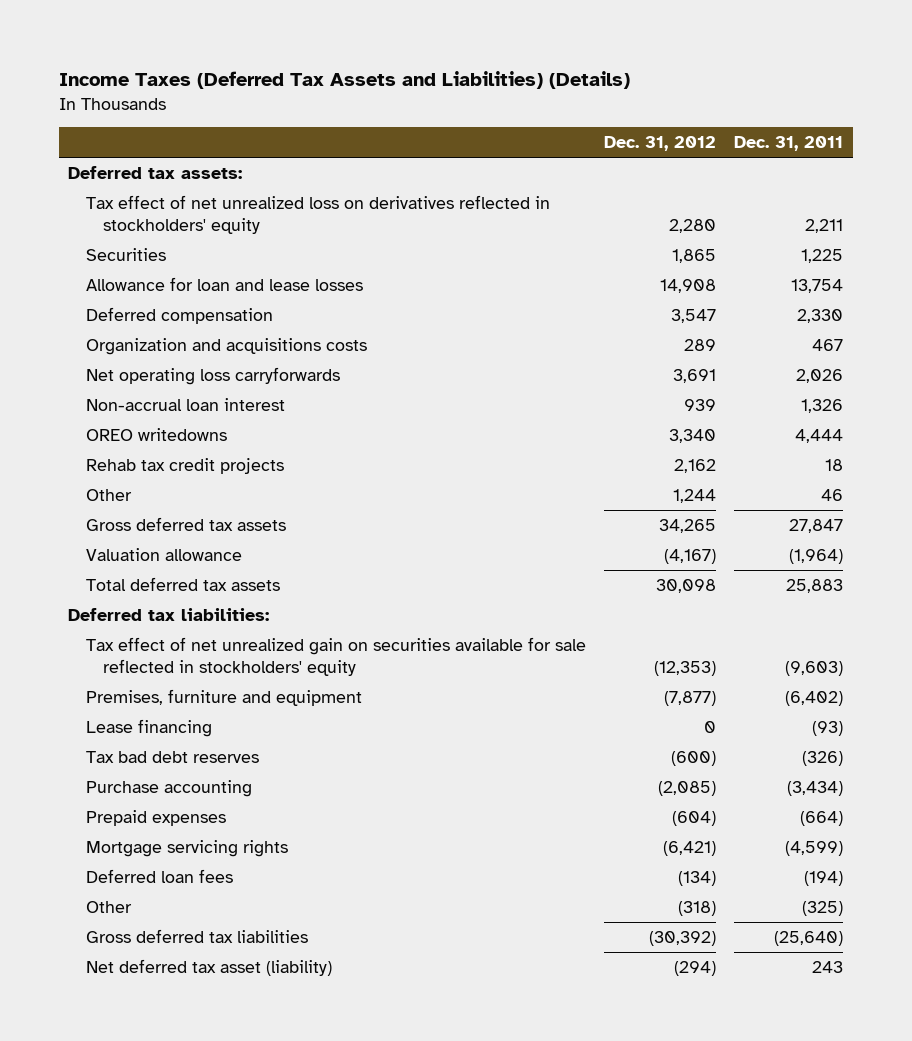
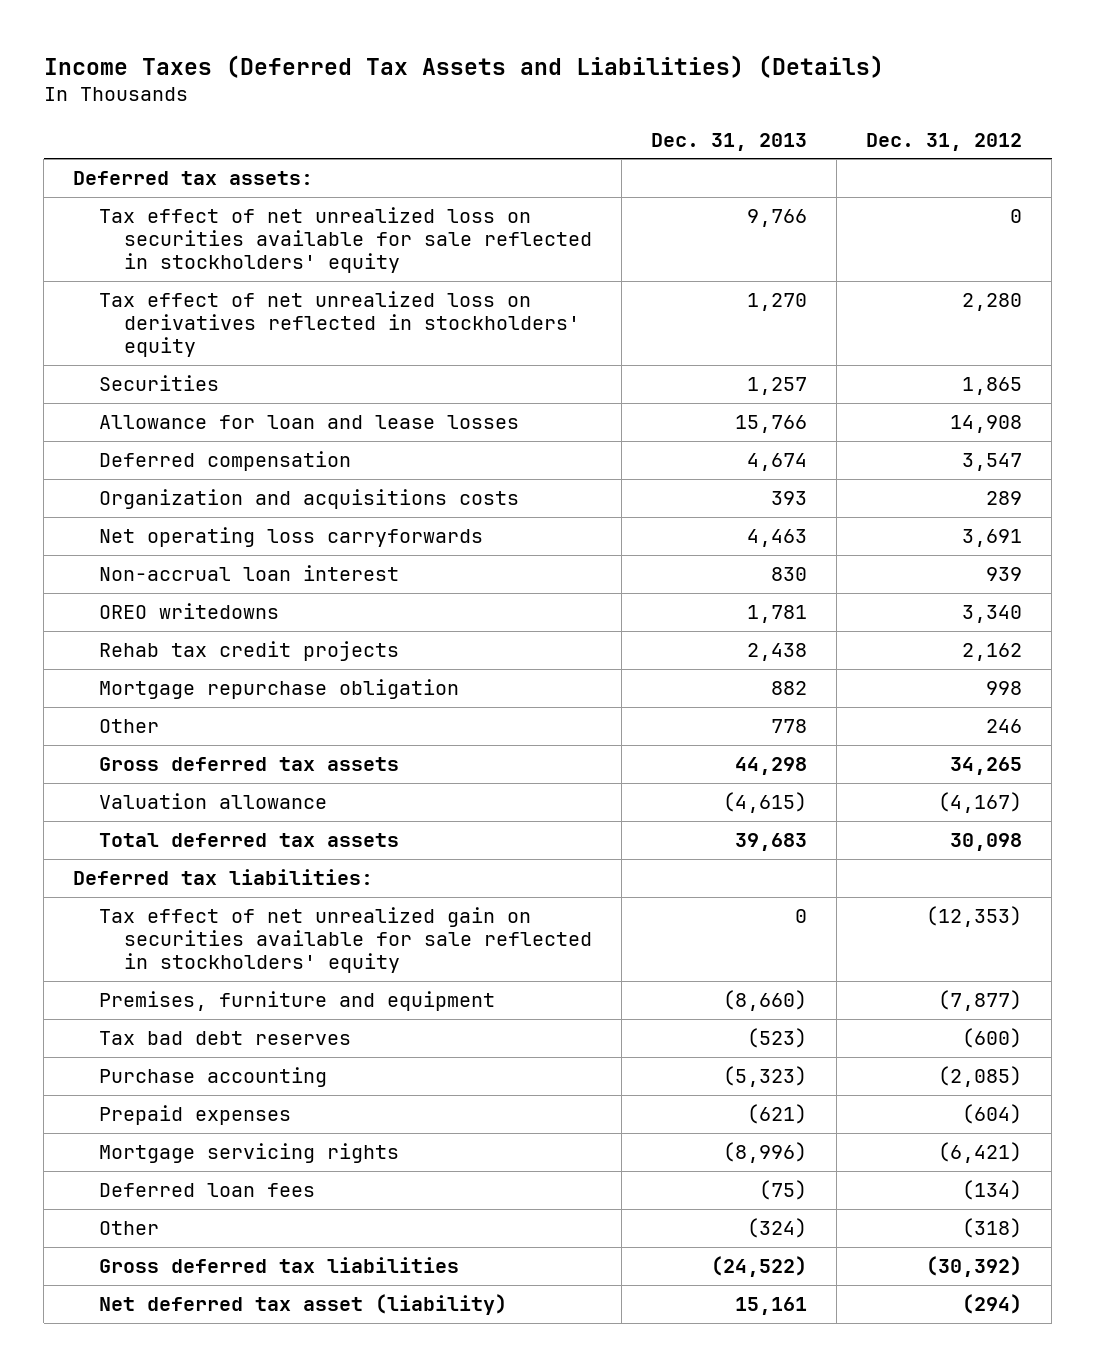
- | Dec. 31, 2012 | Dec. 31, 2011
+ | Dec. 31, 2013 | Dec. 31, 2012
+ Tax effect of net unrealized loss on securities available for sale reflected in stockholders' equity | 9,766 | 0
- Other | 1,244 | 46
+ Mortgage repurchase obligation | 882 | 998
+ Other | 778 | 246
- Lease financing | 0 | (93)

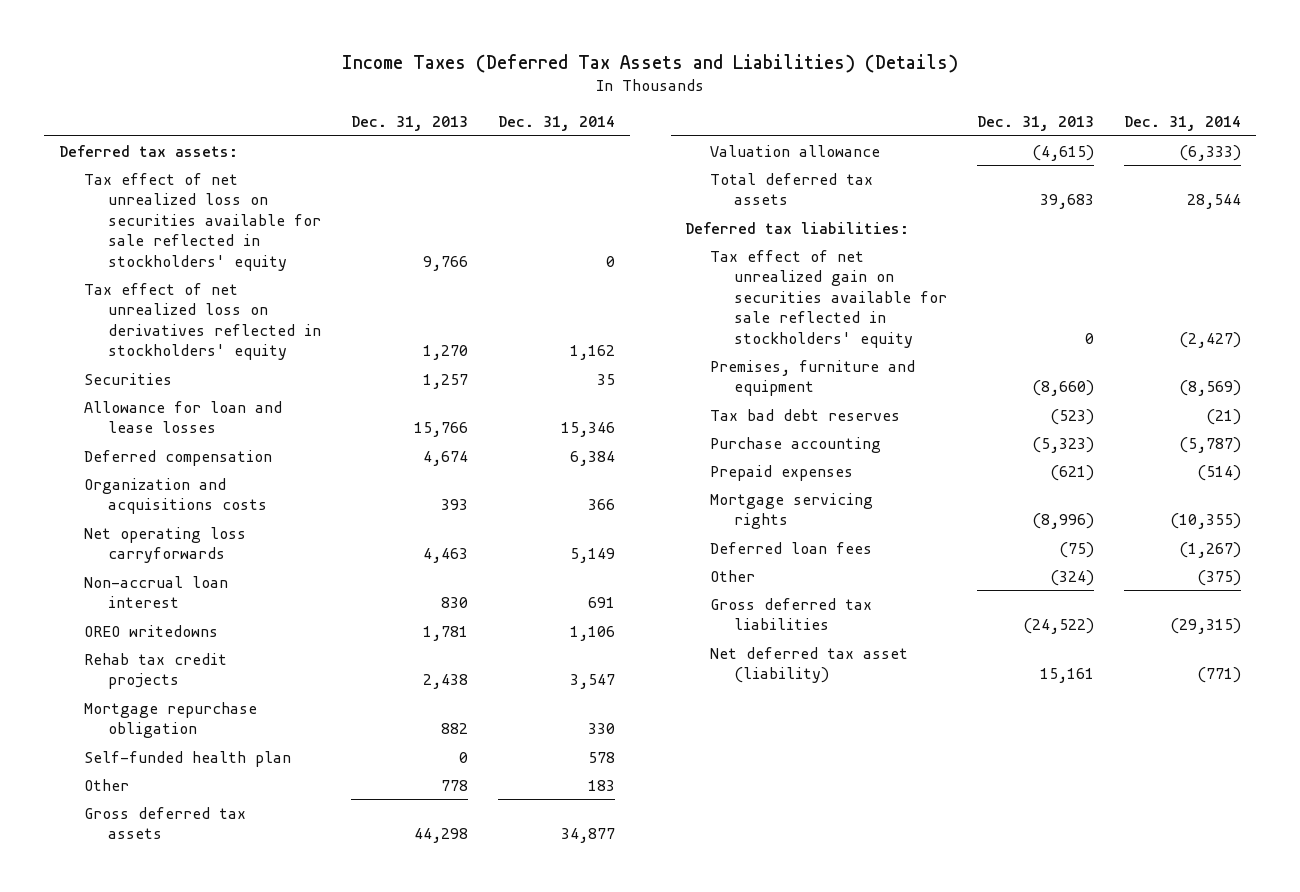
- | Dec. 31, 2013 | Dec. 31, 2012
+ | Dec. 31, 2013 | Dec. 31, 2014
+ Self-funded health plan | 0 | 578

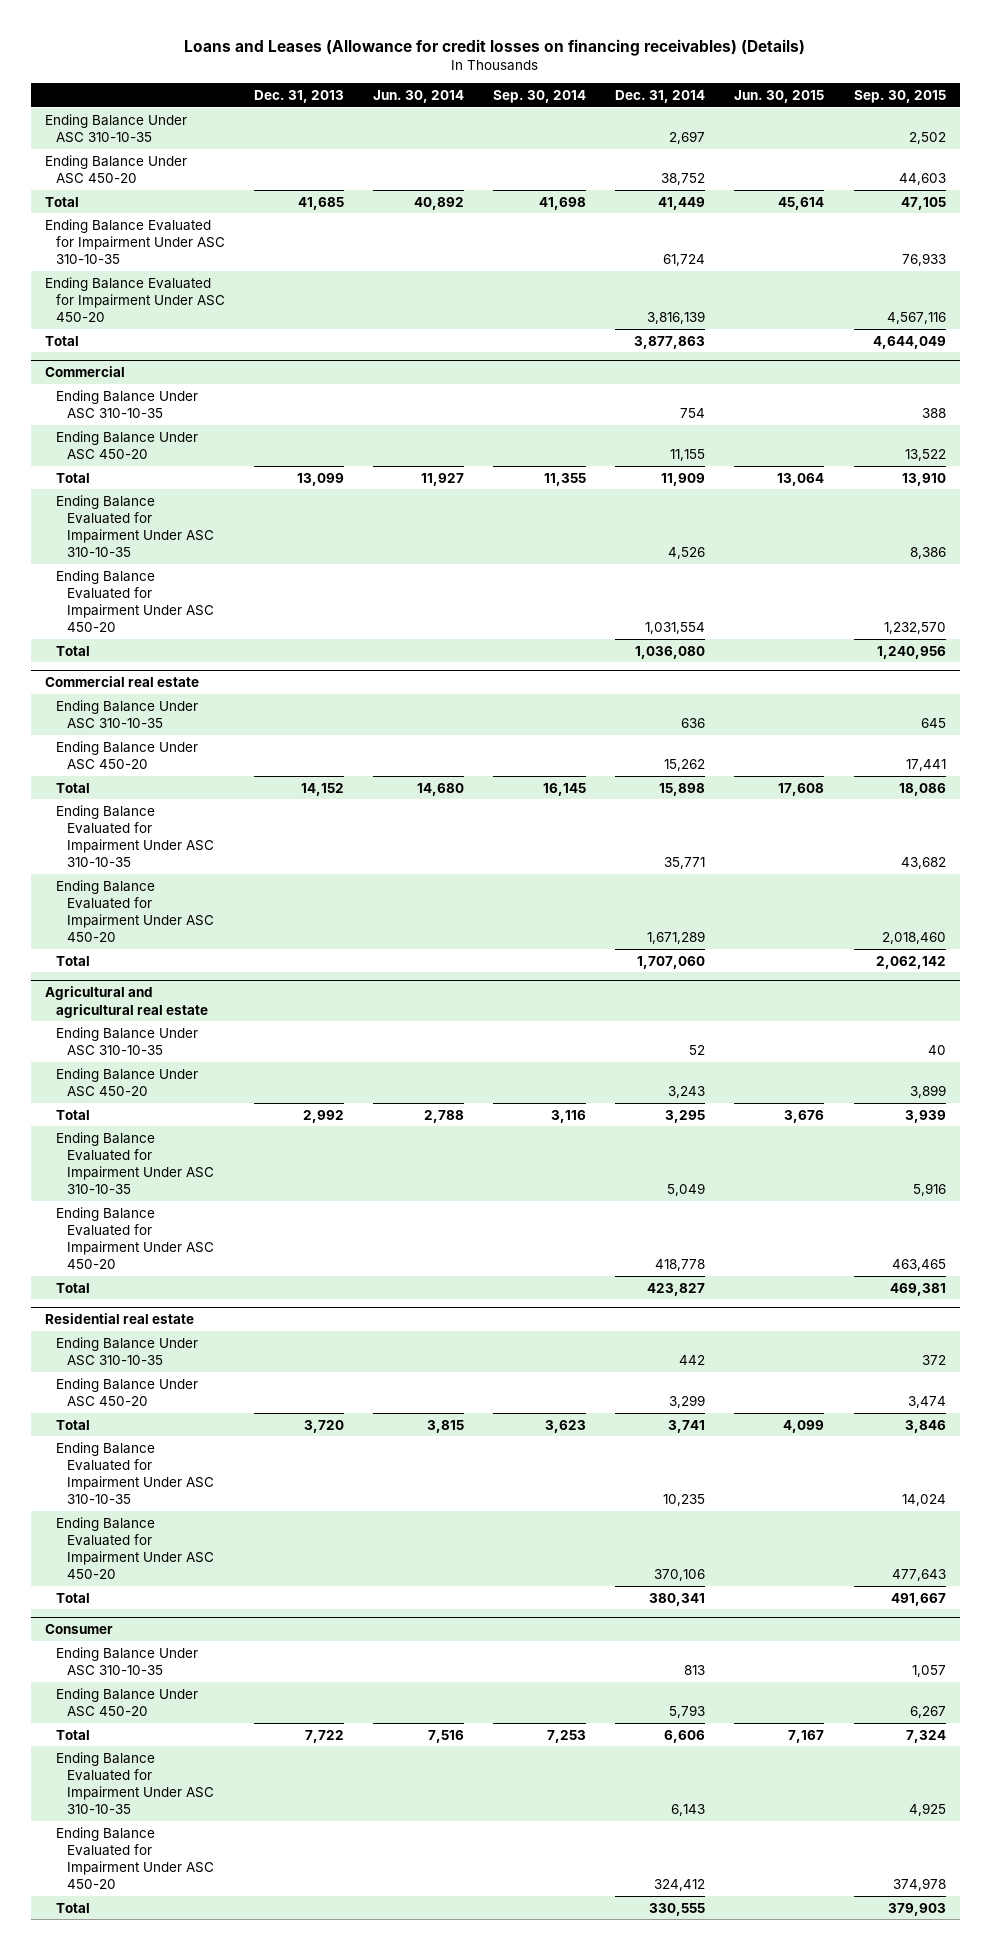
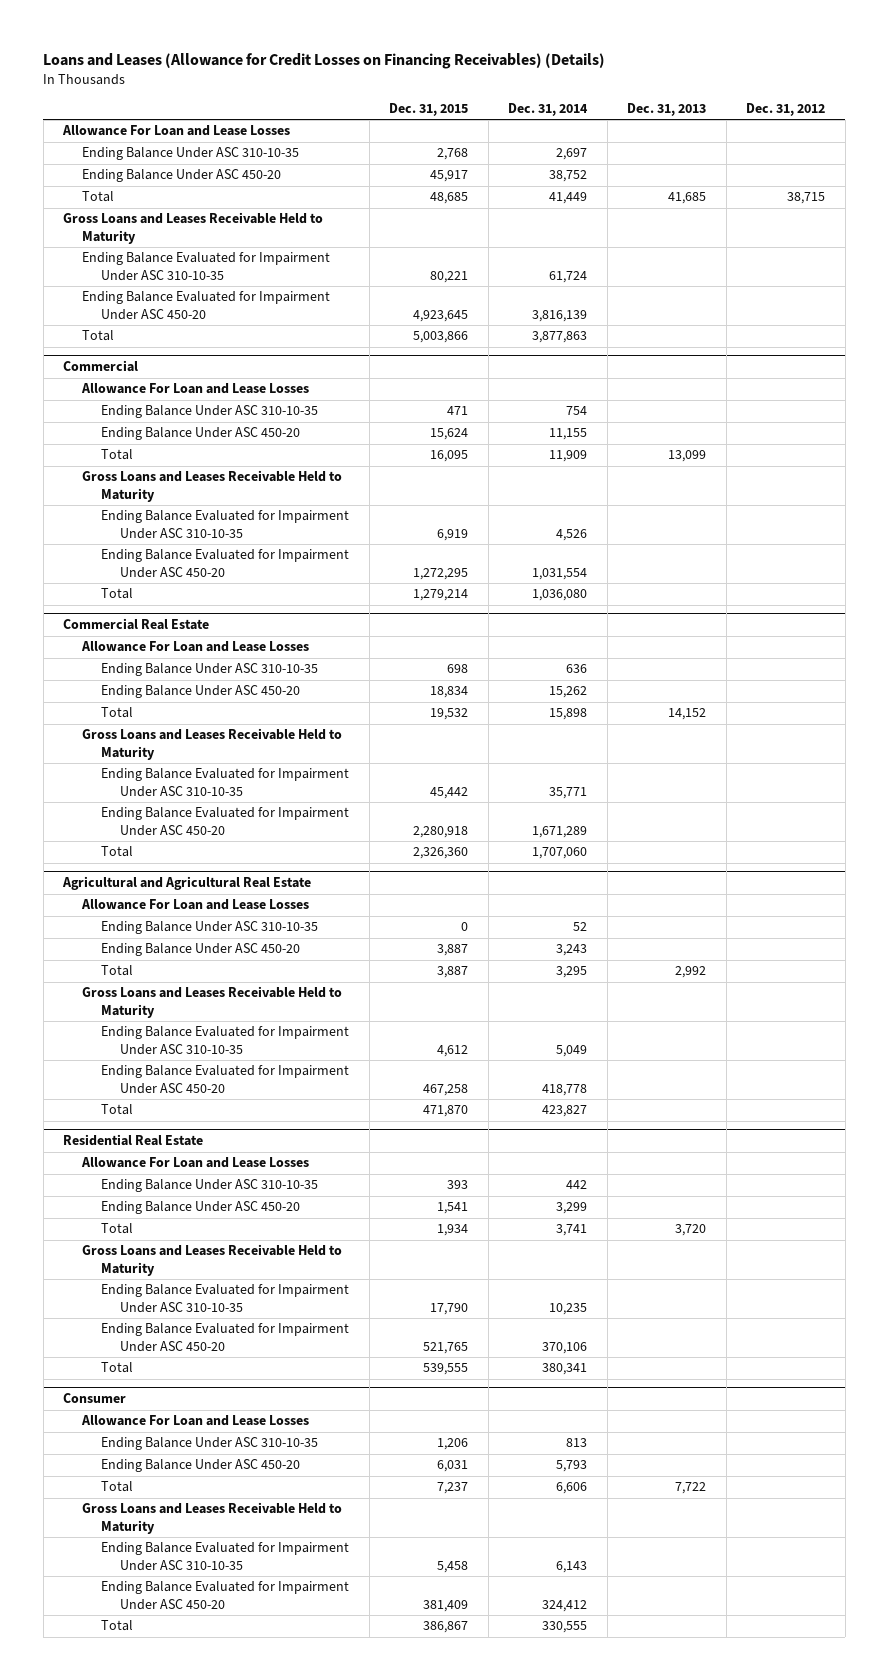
- Loans and Leases (Allowance for credit losses on financing receivables) (Details)
+ Loans and Leases (Allowance for Credit Losses on Financing Receivables) (Details)
- | Dec. 31, 2013 | Jun. 30, 2014 | Sep. 30, 2014 | Dec. 31, 2014 | Jun. 30, 2015 | Sep. 30, 2015
+ | Dec. 31, 2015 | Dec. 31, 2014 | Dec. 31, 2013 | Dec. 31, 2012
+ Allowance For Loan and Lease Losses
+ Gross Loans and Leases Receivable Held to Maturity
@ Commercial
+ Allowance For Loan and Lease Losses
+ Gross Loans and Leases Receivable Held to Maturity
- Commercial real estate
+ Commercial Real Estate
+ Allowance For Loan and Lease Losses
+ Gross Loans and Leases Receivable Held to Maturity
- Agricultural and agricultural real estate
+ Agricultural and Agricultural Real Estate
+ Allowance For Loan and Lease Losses
+ Gross Loans and Leases Receivable Held to Maturity
- Residential real estate
+ Residential Real Estate
+ Allowance For Loan and Lease Losses
+ Gross Loans and Leases Receivable Held to Maturity
@ Consumer
+ Allowance For Loan and Lease Losses
+ Gross Loans and Leases Receivable Held to Maturity

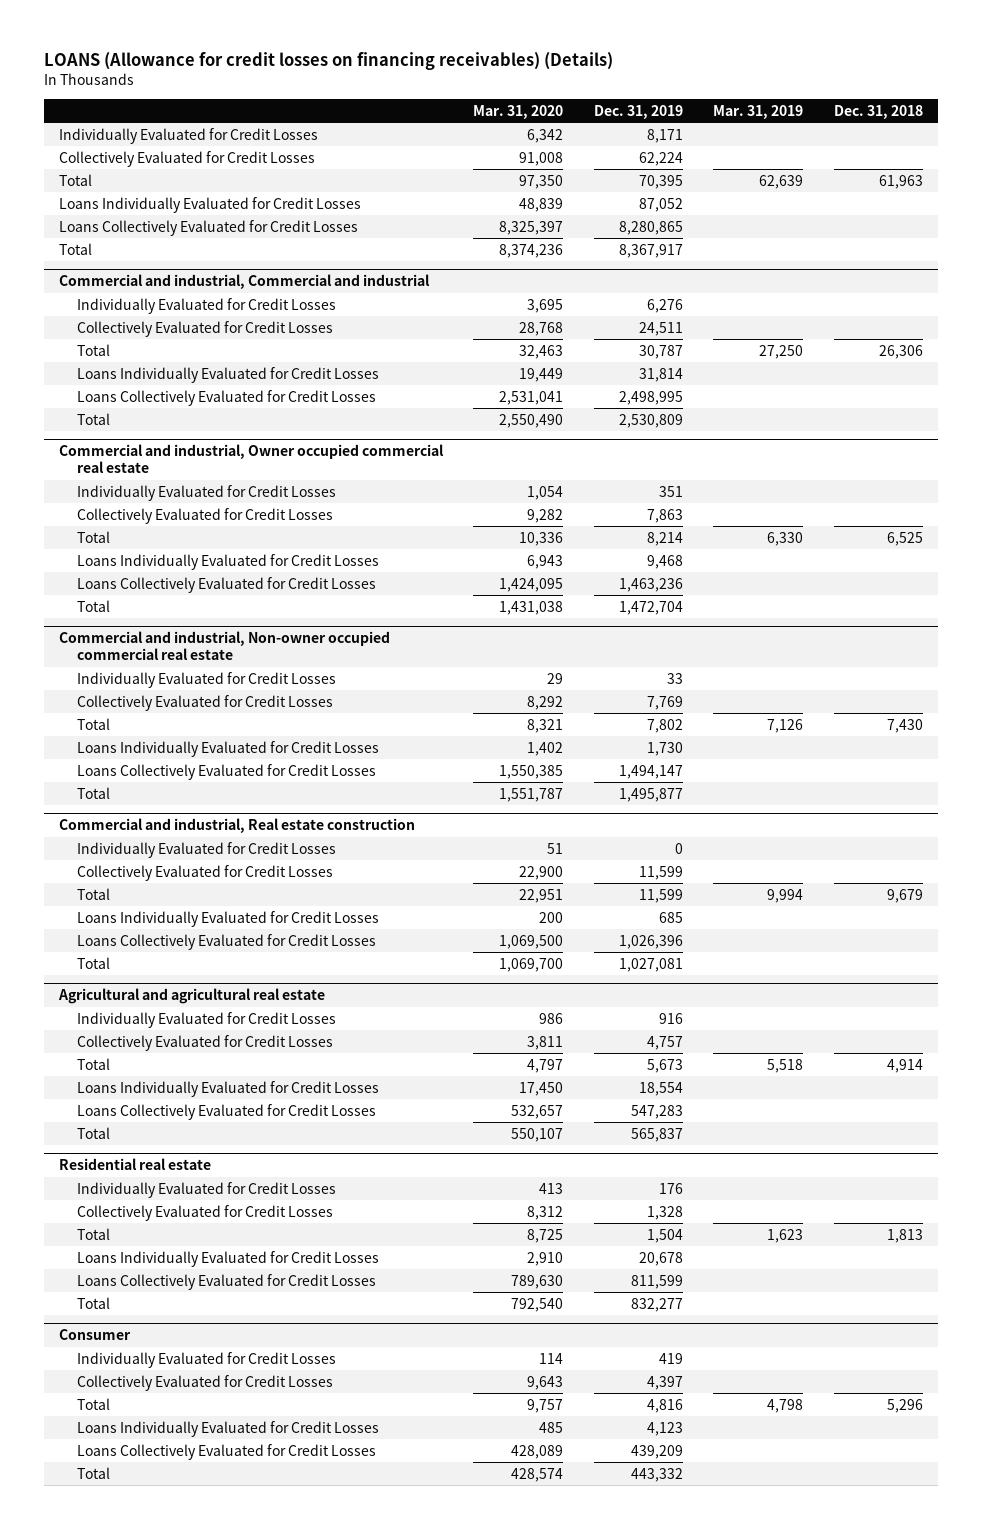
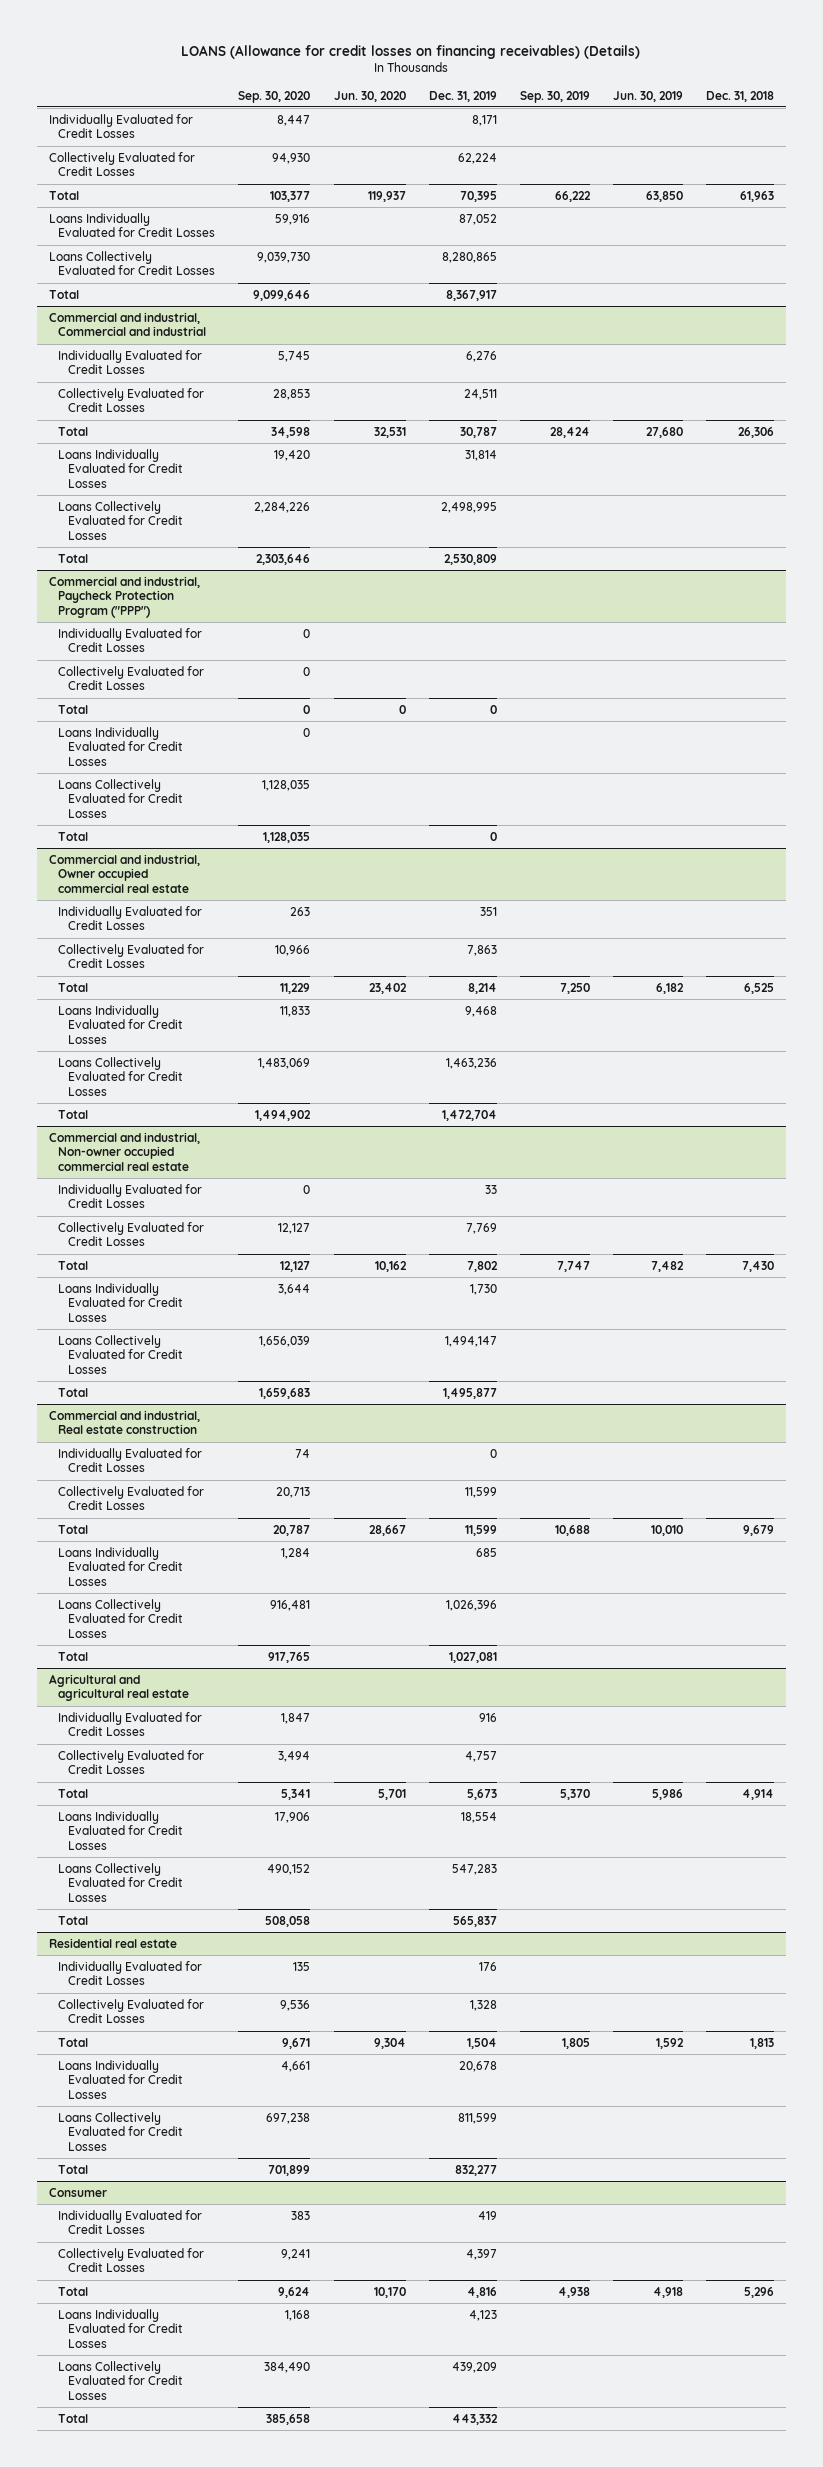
- | Mar. 31, 2020 | Dec. 31, 2019 | Mar. 31, 2019 | Dec. 31, 2018
+ | Sep. 30, 2020 | Jun. 30, 2020 | Dec. 31, 2019 | Sep. 30, 2019 | Jun. 30, 2019 | Dec. 31, 2018
+ Commercial and industrial, Paycheck Protection Program ("PPP")
+ Individually Evaluated for Credit Losses | 0 | | | | |
+ Collectively Evaluated for Credit Losses | 0 | | | | |
+ Total | 0 | 0 | 0 | | |
+ Loans Individually Evaluated for Credit Losses | 0 | | | | |
+ Loans Collectively Evaluated for Credit Losses | 1,128,035 | | | | |
+ Total | 1,128,035 | | 0 | | |

